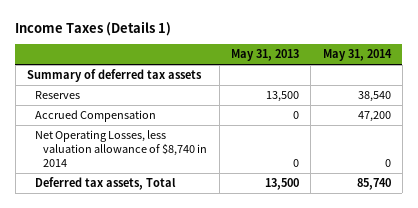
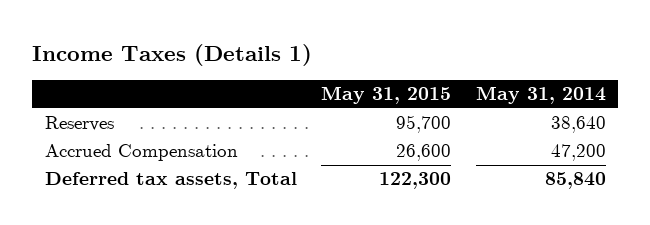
- | May 31, 2013 | May 31, 2014
+ | May 31, 2015 | May 31, 2014
- Summary of deferred tax assets
- Reserves | 13,500 | 38,540
+ Reserves | 95,700 | 38,640
- Net Operating Losses, less valuation allowance of $8,740 in 2014 | 0 | 0
- Deferred tax assets, Total | 13,500 | 85,740
+ Deferred tax assets, Total | 122,300 | 85,840

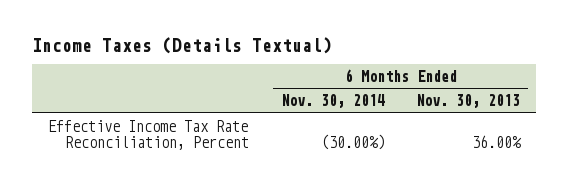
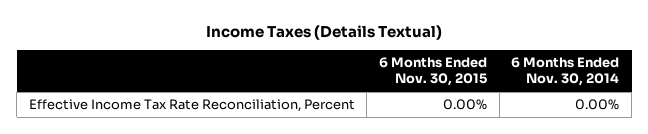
- | 6 Months Ended Nov. 30, 2014 | 6 Months Ended Nov. 30, 2013
+ | 6 Months Ended Nov. 30, 2015 | 6 Months Ended Nov. 30, 2014
- Effective Income Tax Rate Reconciliation, Percent | (30.00%) | 36.00%
+ Effective Income Tax Rate Reconciliation, Percent | 0.00% | 0.00%

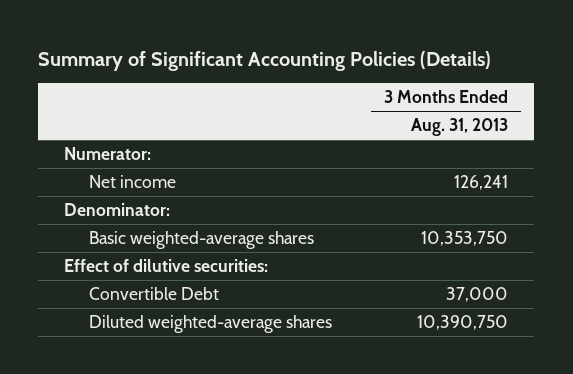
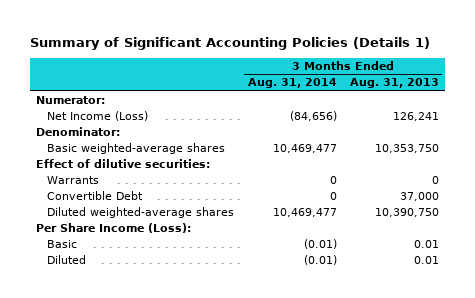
- Summary of Significant Accounting Policies (Details)
+ Summary of Significant Accounting Policies (Details 1)
- | 3 Months Ended Aug. 31, 2013
+ | 3 Months Ended Aug. 31, 2014 | 3 Months Ended Aug. 31, 2013
- Net income | 126,241
+ Net Income (Loss) | (84,656) | 126,241
+ Warrants | 0 | 0
+ Per Share Income (Loss):
+ Basic | (0.01) | 0.01
+ Diluted | (0.01) | 0.01

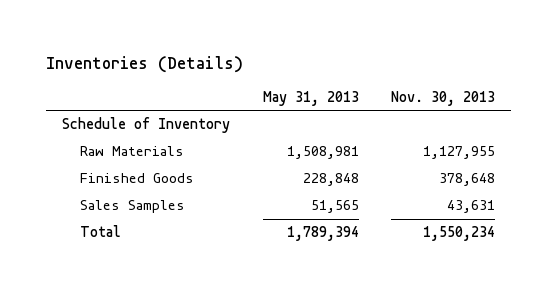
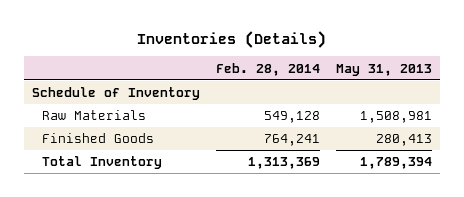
- | May 31, 2013 | Nov. 30, 2013
+ | Feb. 28, 2014 | May 31, 2013
- Finished Goods | 228,848 | 378,648
- Sales Samples | 51,565 | 43,631
- Total | 1,789,394 | 1,550,234
+ Finished Goods | 764,241 | 280,413
+ Total Inventory | 1,313,369 | 1,789,394

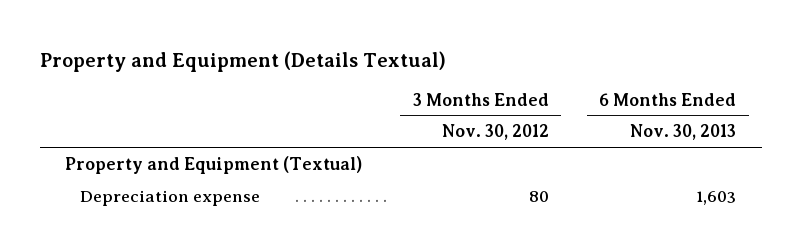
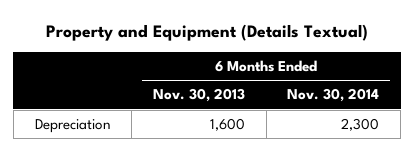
- | 3 Months Ended Nov. 30, 2012 | 6 Months Ended Nov. 30, 2013
+ | 6 Months Ended Nov. 30, 2013 | 6 Months Ended Nov. 30, 2014
- Property and Equipment (Textual)
- Depreciation expense | 80 | 1,603
+ Depreciation | 1,600 | 2,300

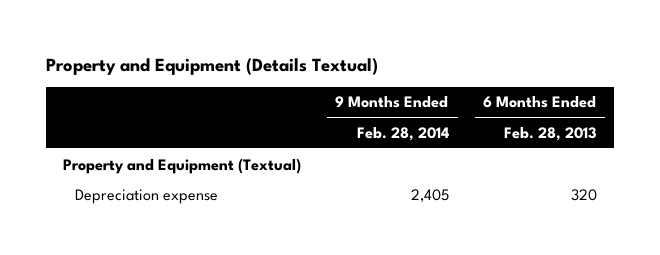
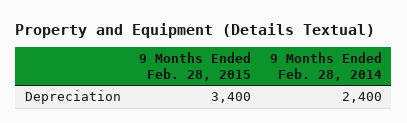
- | 9 Months Ended Feb. 28, 2014 | 6 Months Ended Feb. 28, 2013
+ | 9 Months Ended Feb. 28, 2015 | 9 Months Ended Feb. 28, 2014
- Property and Equipment (Textual)
- Depreciation expense | 2,405 | 320
+ Depreciation | 3,400 | 2,400

